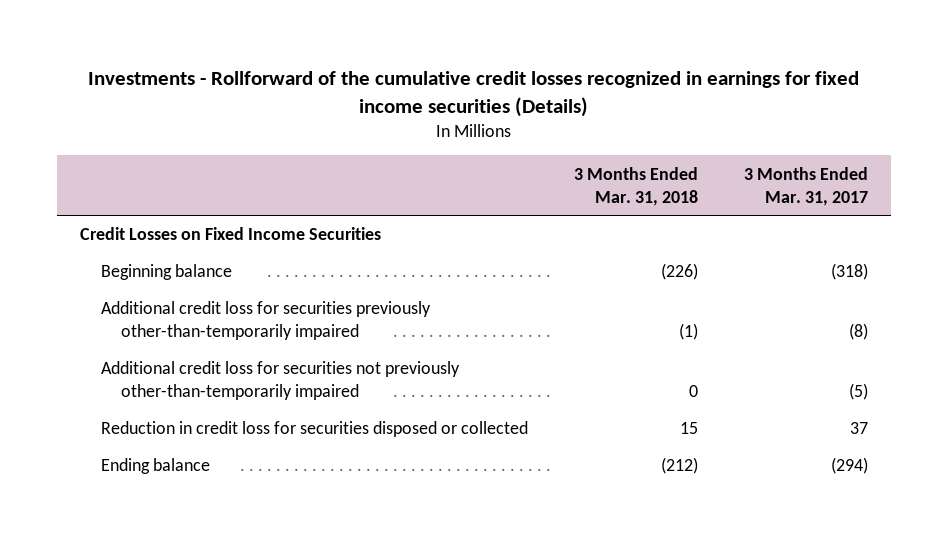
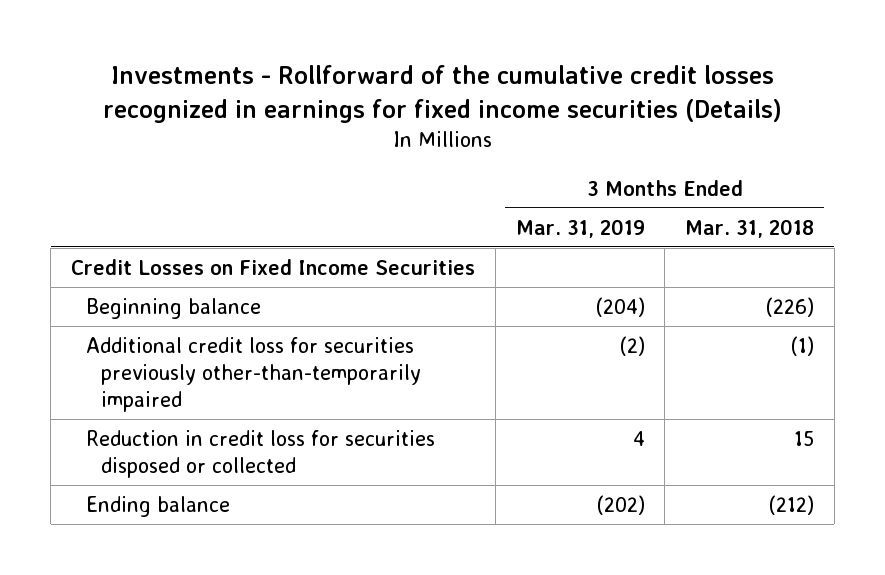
- | 3 Months Ended Mar. 31, 2018 | 3 Months Ended Mar. 31, 2017
+ | 3 Months Ended Mar. 31, 2019 | 3 Months Ended Mar. 31, 2018
- Additional credit loss for securities not previously other-than-temporarily impaired | 0 | (5)

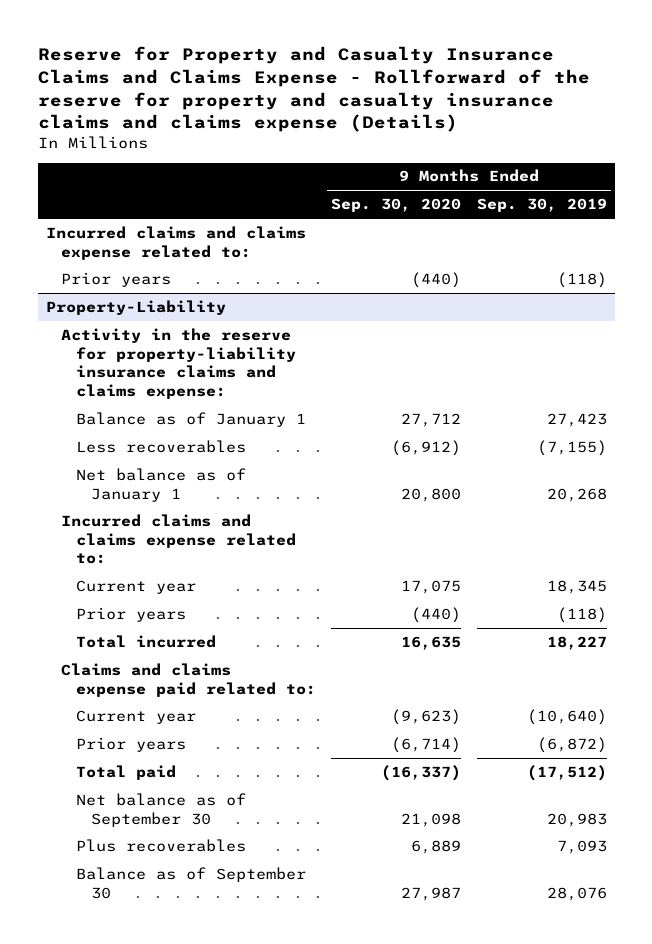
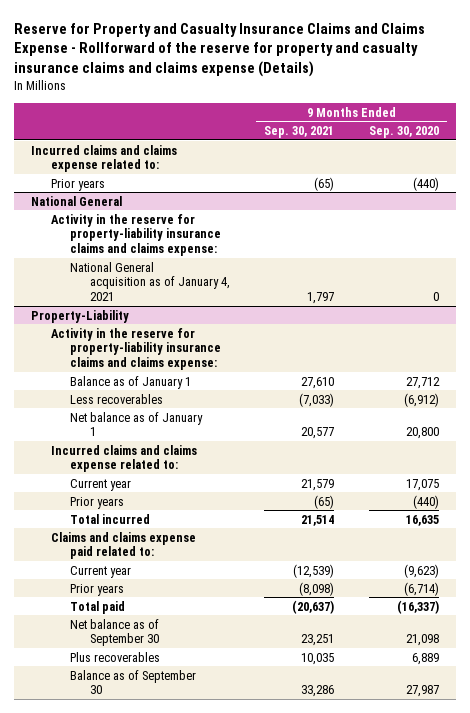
- | 9 Months Ended Sep. 30, 2020 | 9 Months Ended Sep. 30, 2019
+ | 9 Months Ended Sep. 30, 2021 | 9 Months Ended Sep. 30, 2020
+ National General
+ Activity in the reserve for property-liability insurance claims and claims expense:
+ National General acquisition as of January 4, 2021 | 1,797 | 0

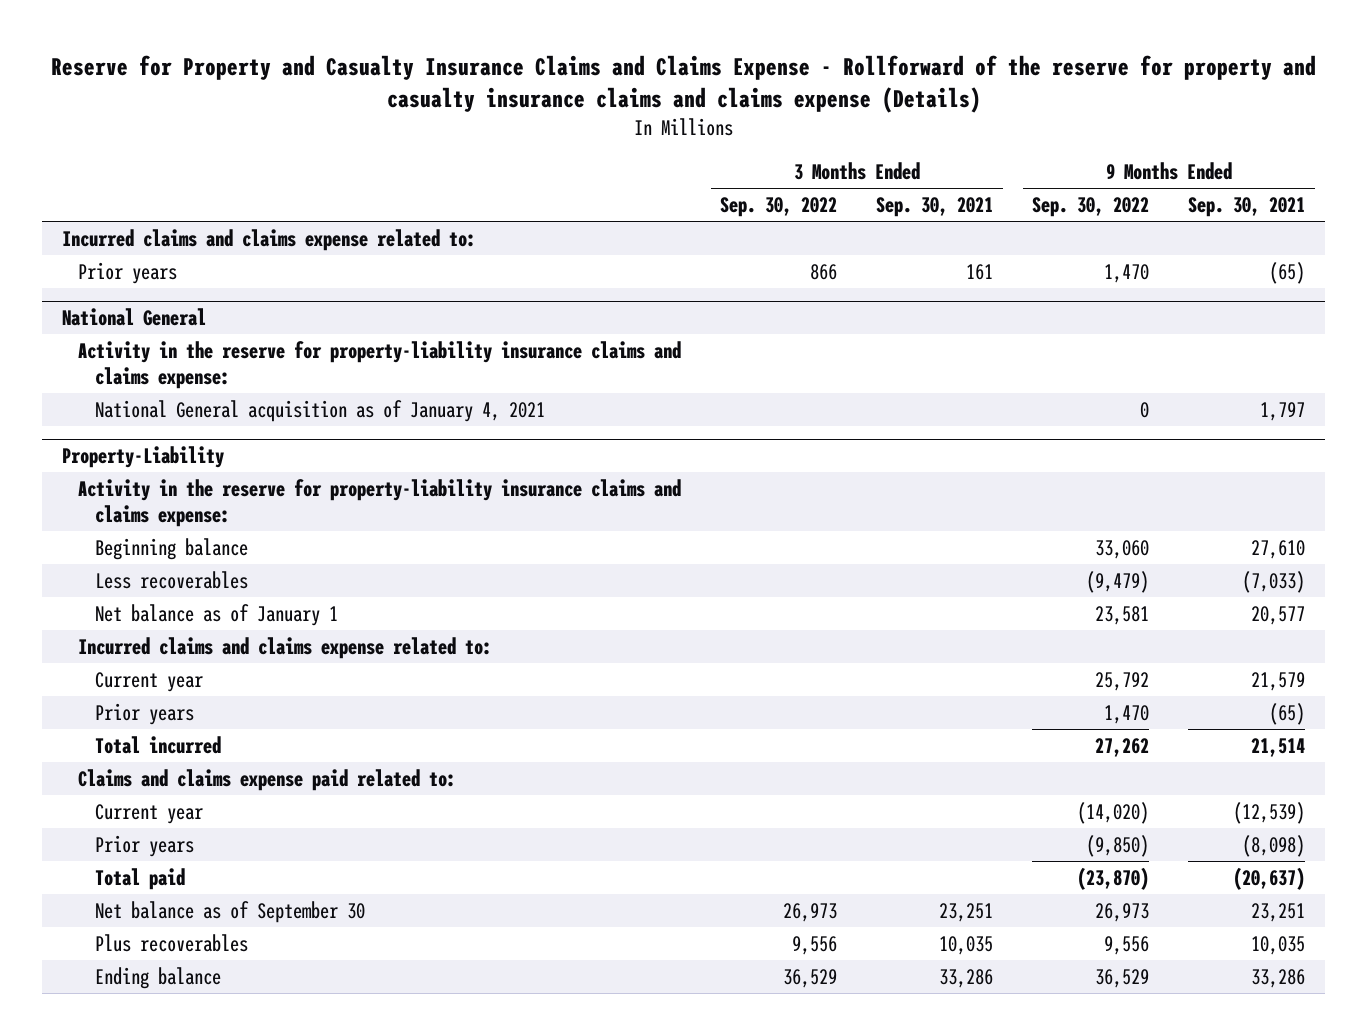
- | 9 Months Ended Sep. 30, 2021 | 9 Months Ended Sep. 30, 2020
+ | 3 Months Ended Sep. 30, 2022 | 3 Months Ended Sep. 30, 2021 | 9 Months Ended Sep. 30, 2022 | 9 Months Ended Sep. 30, 2021
@ Property-Liability
- Balance as of January 1 | 27,610 | 27,712
+ Beginning balance | | | 33,060 | 27,610
- Balance as of September 30 | 33,286 | 27,987
+ Ending balance | 36,529 | 33,286 | 36,529 | 33,286

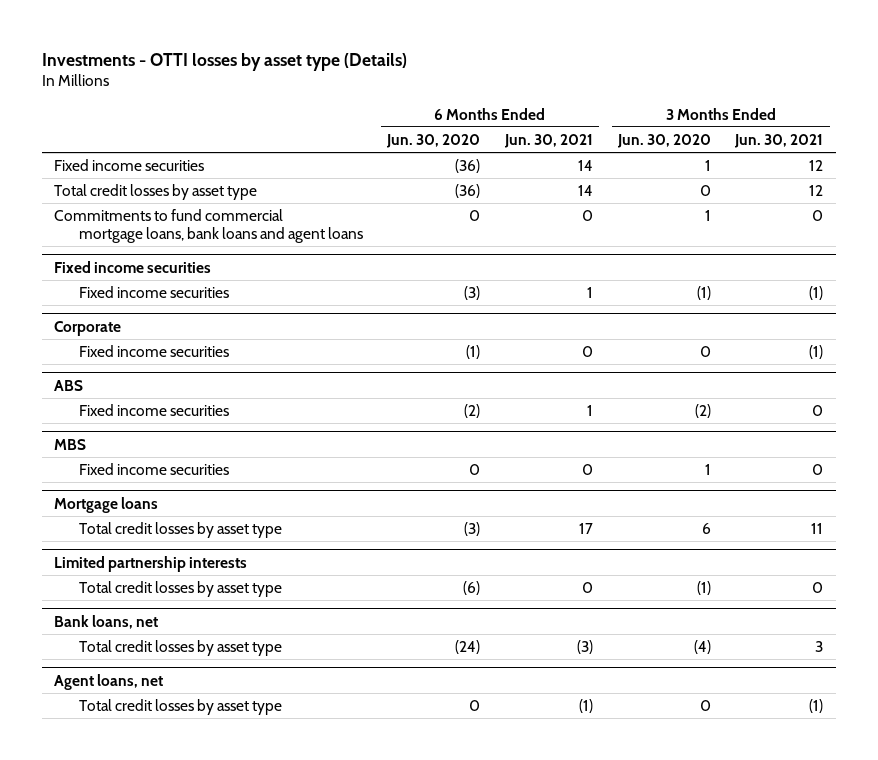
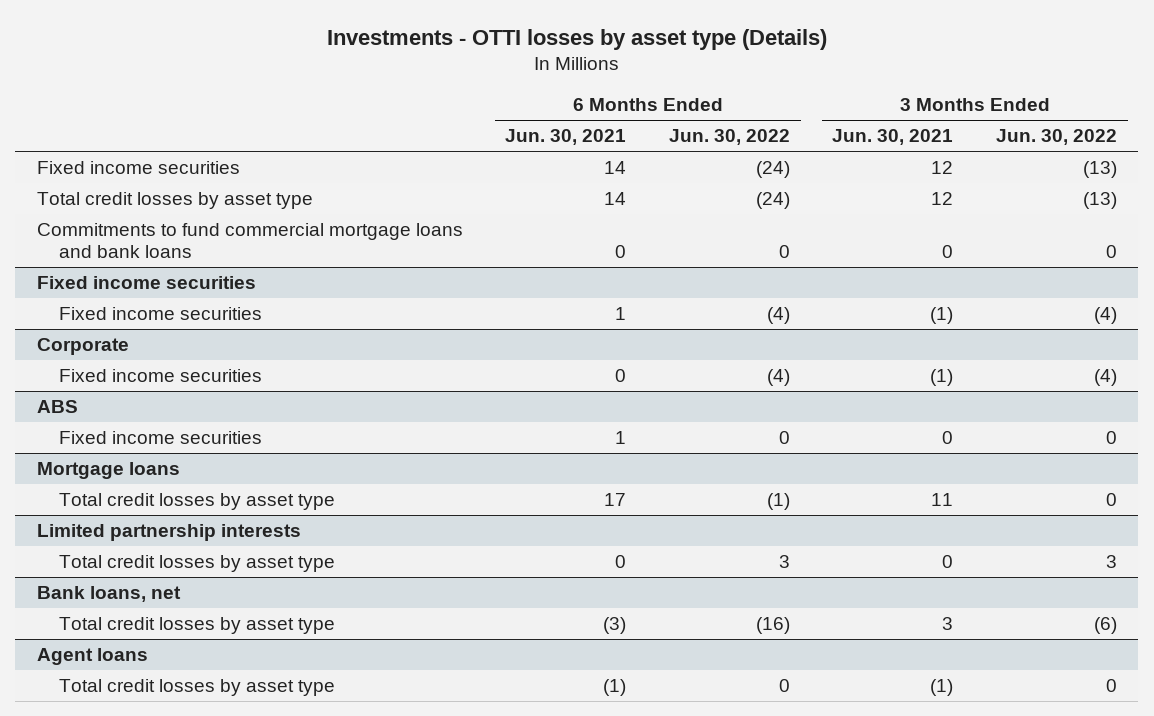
- | 6 Months Ended Jun. 30, 2020 | 6 Months Ended Jun. 30, 2021 | 3 Months Ended Jun. 30, 2020 | 3 Months Ended Jun. 30, 2021
+ | 6 Months Ended Jun. 30, 2021 | 6 Months Ended Jun. 30, 2022 | 3 Months Ended Jun. 30, 2021 | 3 Months Ended Jun. 30, 2022
- Commitments to fund commercial mortgage loans, bank loans and agent loans | 0 | 0 | 1 | 0
+ Commitments to fund commercial mortgage loans and bank loans | 0 | 0 | 0 | 0
- MBS
- Fixed income securities | 0 | 0 | 1 | 0
- Agent loans, net
+ Agent loans

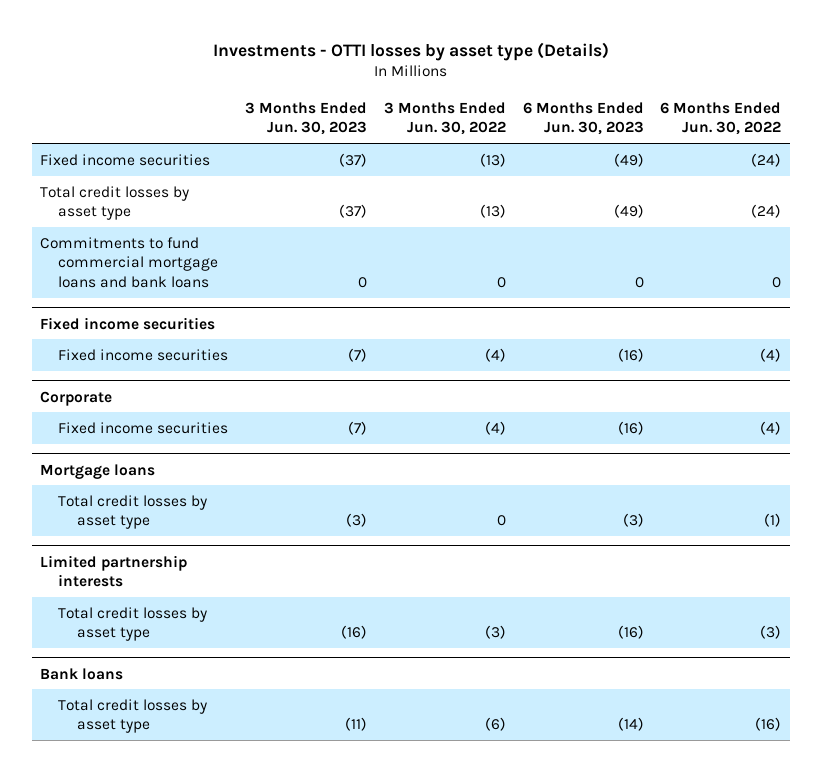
- | 6 Months Ended Jun. 30, 2021 | 6 Months Ended Jun. 30, 2022 | 3 Months Ended Jun. 30, 2021 | 3 Months Ended Jun. 30, 2022
+ | 3 Months Ended Jun. 30, 2023 | 3 Months Ended Jun. 30, 2022 | 6 Months Ended Jun. 30, 2023 | 6 Months Ended Jun. 30, 2022
- ABS
- Fixed income securities | 1 | 0 | 0 | 0
@ Limited partnership interests
- Total credit losses by asset type | 0 | 3 | 0 | 3
- Bank loans, net
@ Limited partnership interests
+ Total credit losses by asset type | (16) | (3) | (16) | (3)
+ Bank loans
- Agent loans
- Total credit losses by asset type | (1) | 0 | (1) | 0

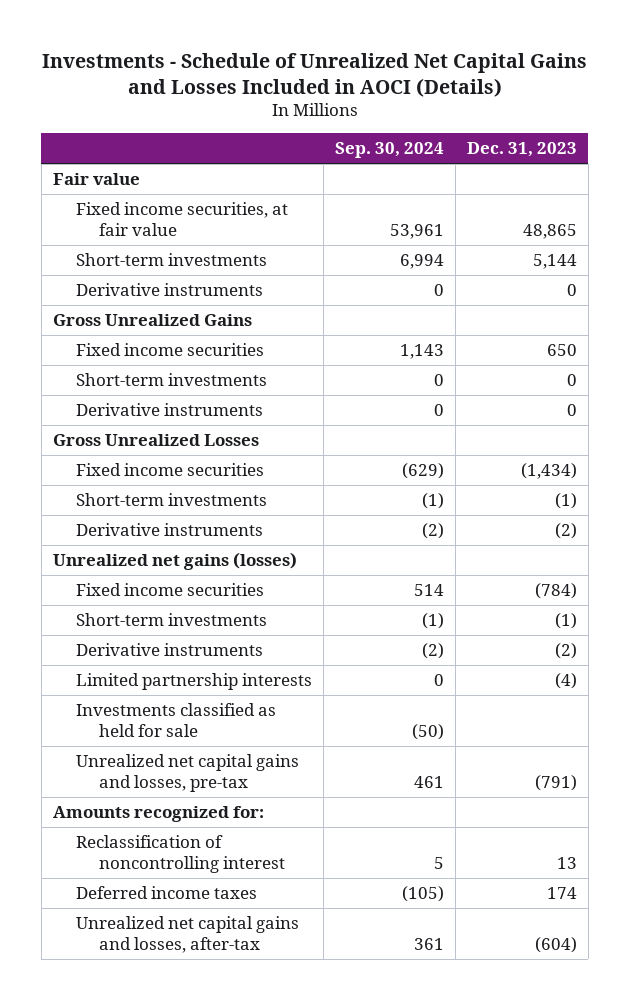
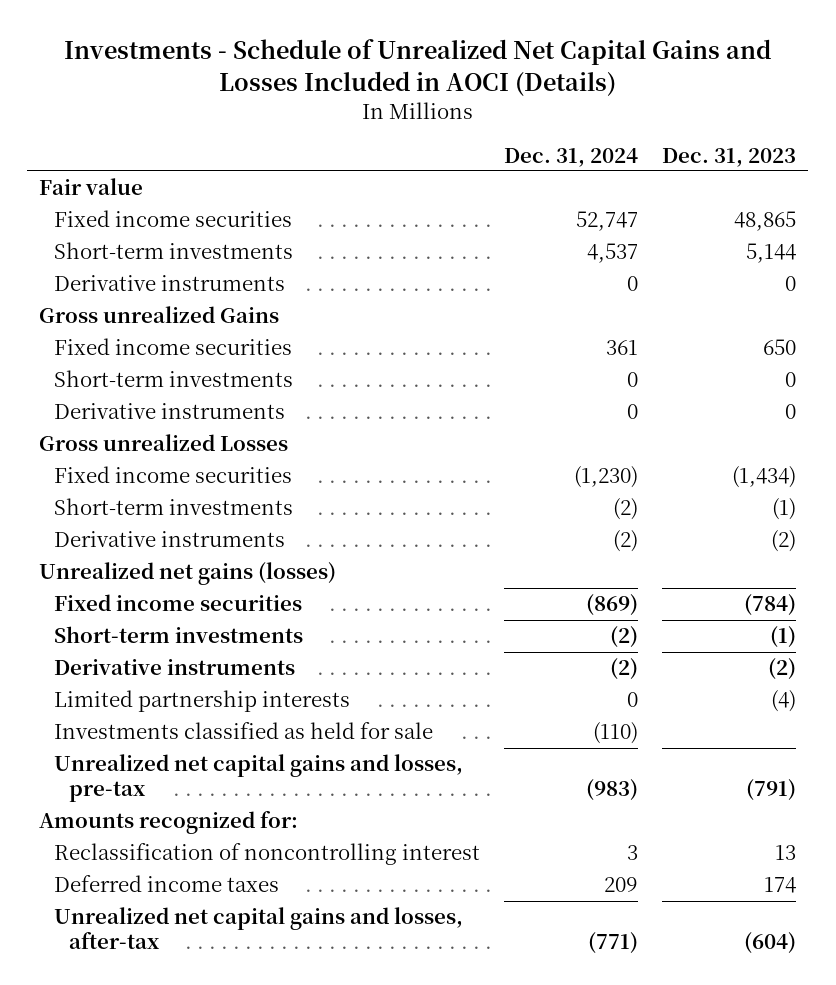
- | Sep. 30, 2024 | Dec. 31, 2023
+ | Dec. 31, 2024 | Dec. 31, 2023
- Fixed income securities, at fair value | 53,961 | 48,865
+ Fixed income securities | 52,747 | 48,865
- Gross Unrealized Gains
+ Gross unrealized Gains
- Gross Unrealized Losses
+ Gross unrealized Losses

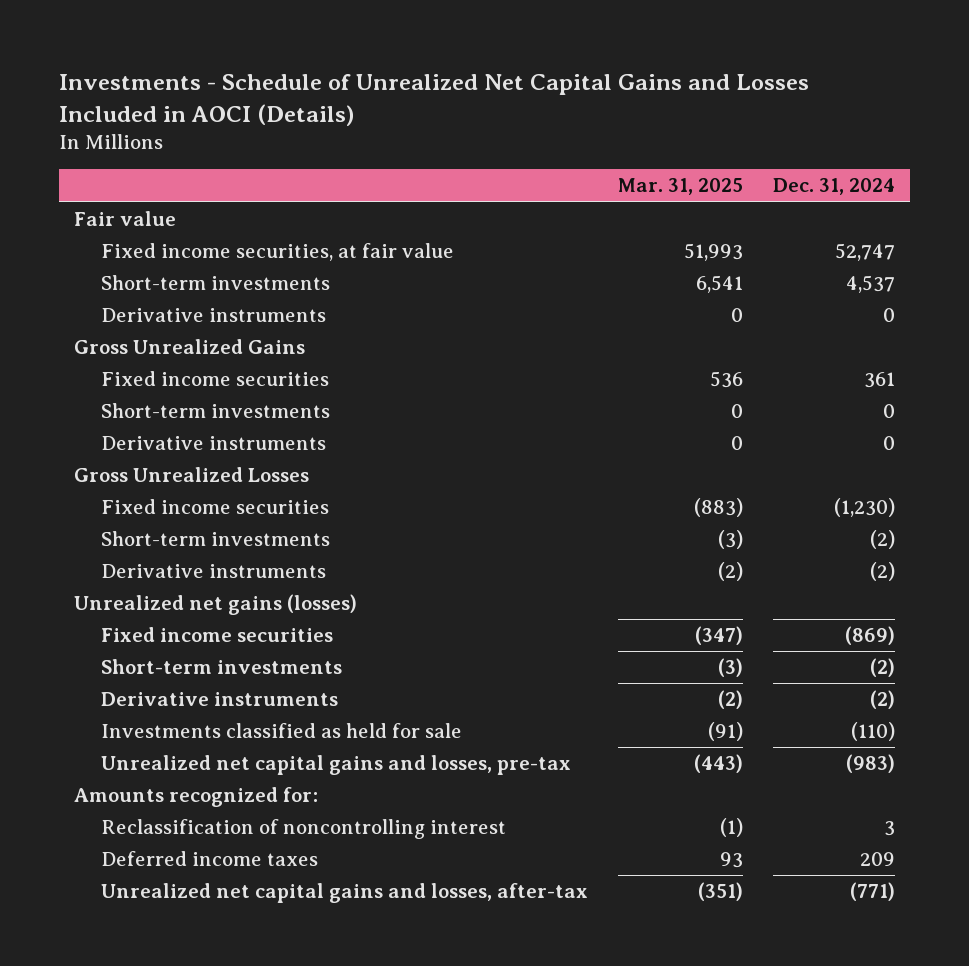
- | Dec. 31, 2024 | Dec. 31, 2023
+ | Mar. 31, 2025 | Dec. 31, 2024
- Fixed income securities | 52,747 | 48,865
+ Fixed income securities, at fair value | 51,993 | 52,747
- Gross unrealized Gains
+ Gross Unrealized Gains
- Gross unrealized Losses
+ Gross Unrealized Losses
- Limited partnership interests | 0 | (4)

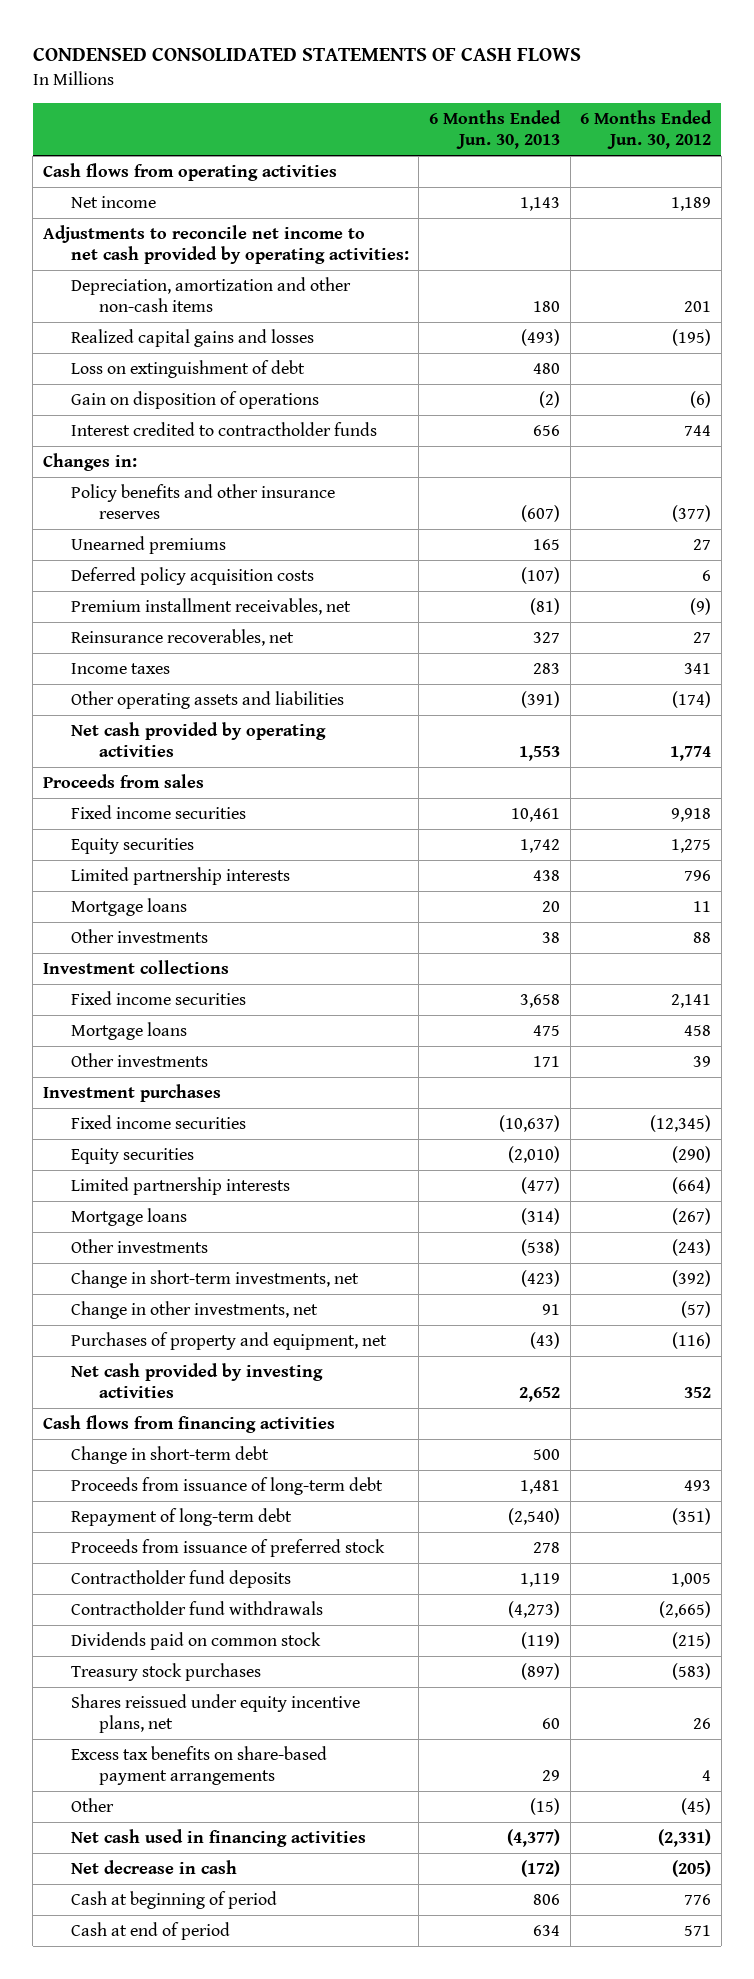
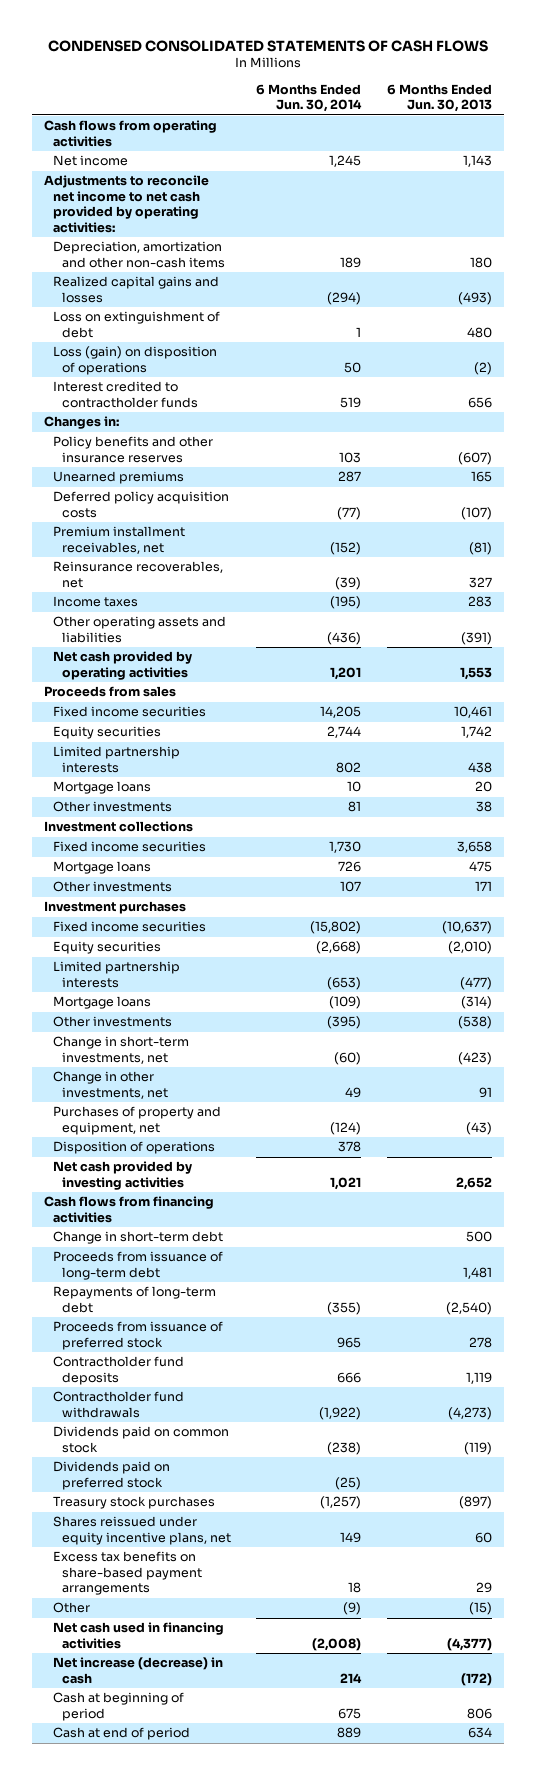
- | 6 Months Ended Jun. 30, 2013 | 6 Months Ended Jun. 30, 2012
+ | 6 Months Ended Jun. 30, 2014 | 6 Months Ended Jun. 30, 2013
- Gain on disposition of operations | (2) | (6)
+ Loss (gain) on disposition of operations | 50 | (2)
+ Disposition of operations | 378 |
- Repayment of long-term debt | (2,540) | (351)
+ Repayments of long-term debt | (355) | (2,540)
+ Dividends paid on preferred stock | (25) |
- Net decrease in cash | (172) | (205)
+ Net increase (decrease) in cash | 214 | (172)

